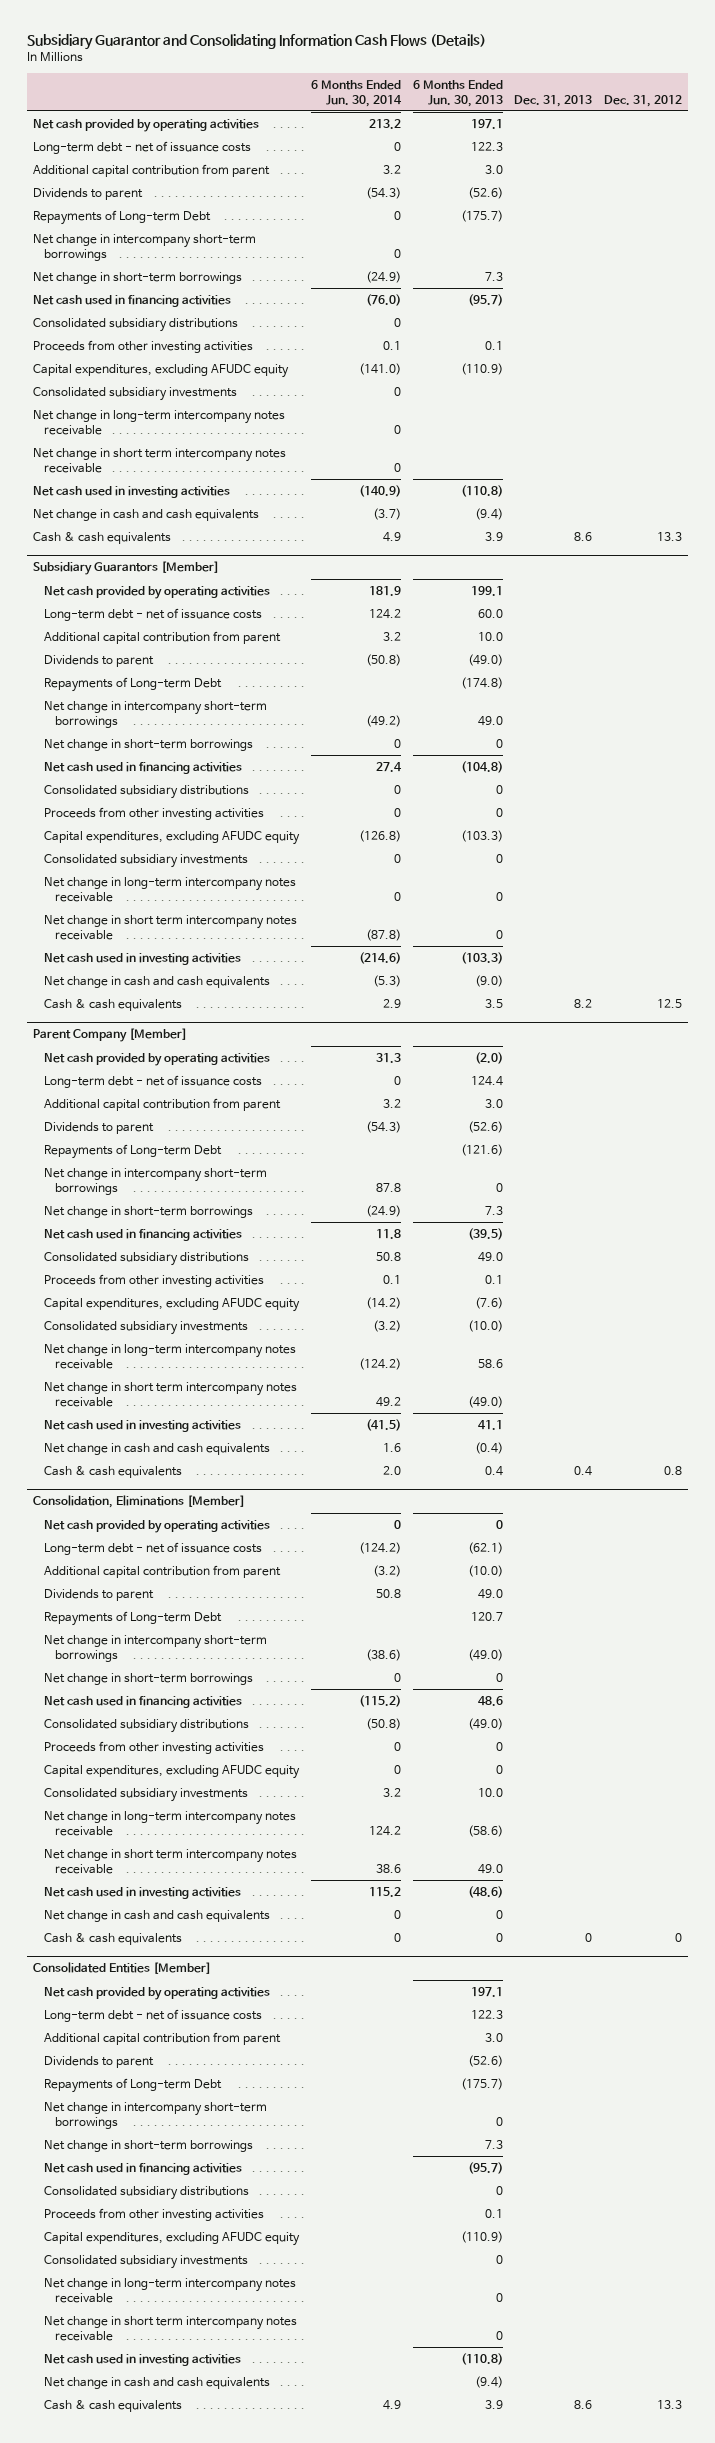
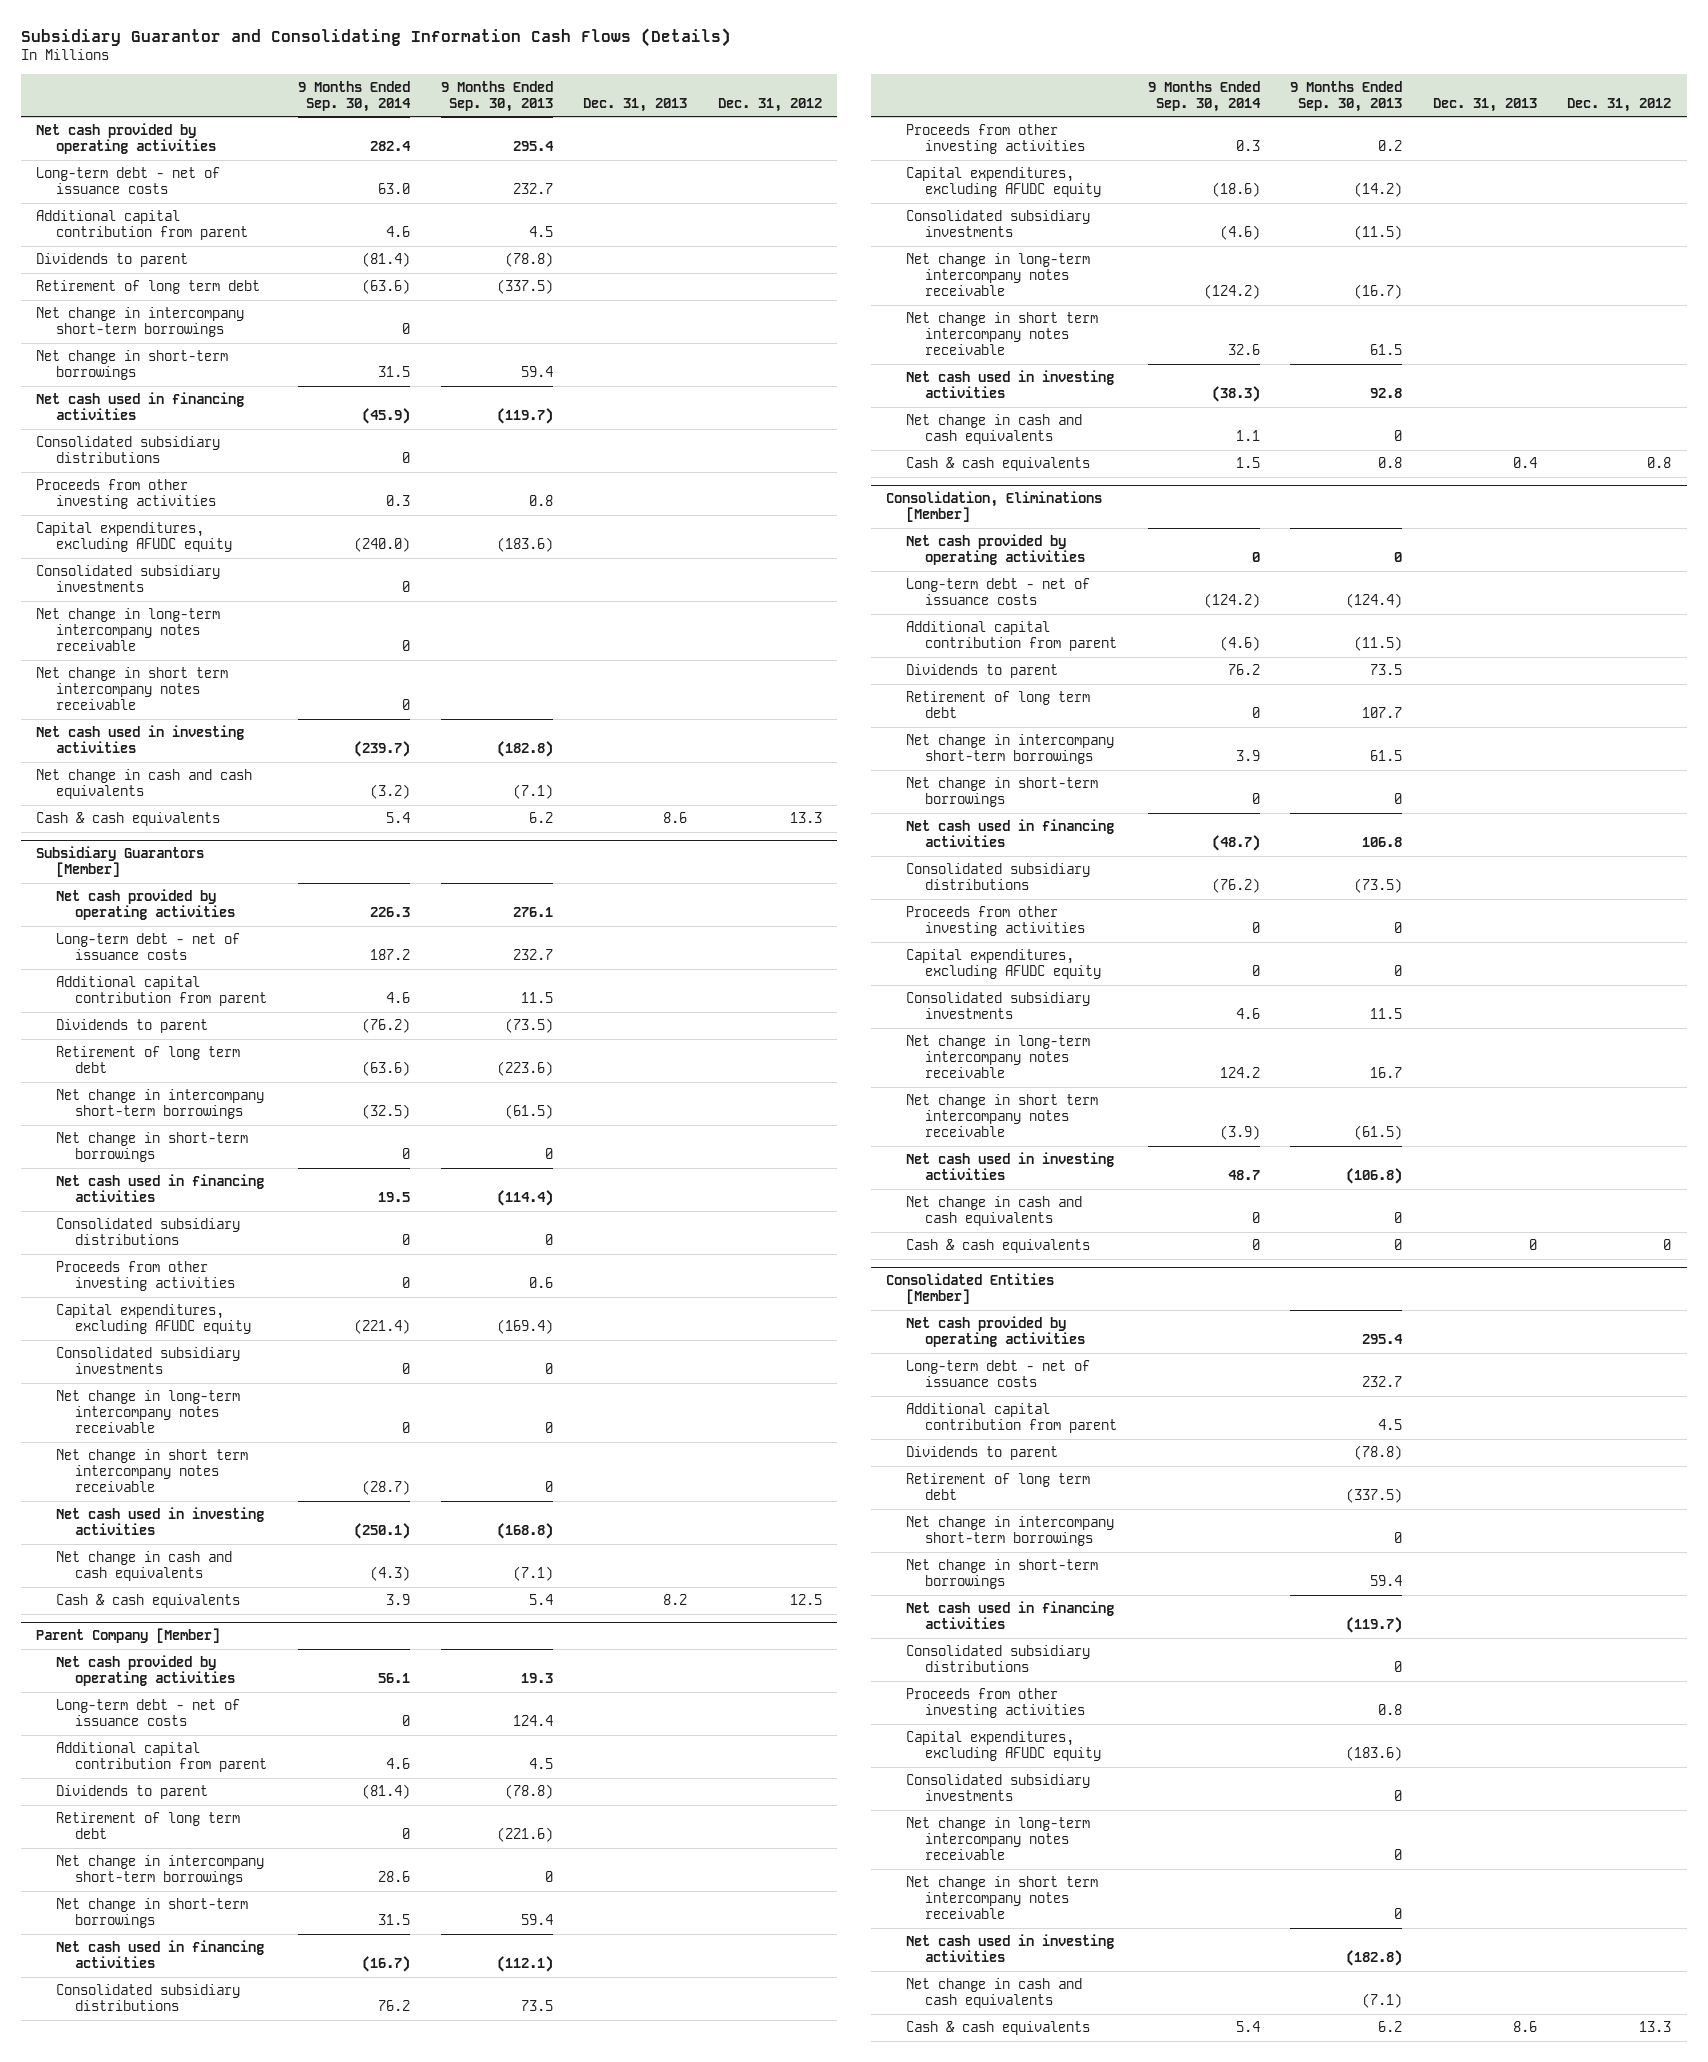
- | 6 Months Ended Jun. 30, 2014 | 6 Months Ended Jun. 30, 2013 | Dec. 31, 2013 | Dec. 31, 2012
+ | 9 Months Ended Sep. 30, 2014 | 9 Months Ended Sep. 30, 2013 | Dec. 31, 2013 | Dec. 31, 2012
- Repayments of Long-term Debt | 0 | (175.7) | |
+ Retirement of long term debt | (63.6) | (337.5) | |
@ Subsidiary Guarantors [Member]
- Repayments of Long-term Debt | | (174.8) | |
+ Retirement of long term debt | (63.6) | (223.6) | |
@ Parent Company [Member]
- Repayments of Long-term Debt | | (121.6) | |
+ Retirement of long term debt | 0 | (221.6) | |
@ Consolidation, Eliminations [Member]
- Repayments of Long-term Debt | | 120.7 | |
+ Retirement of long term debt | 0 | 107.7 | |
@ Consolidated Entities [Member]
- Repayments of Long-term Debt | | (175.7) | |
+ Retirement of long term debt | | (337.5) | |

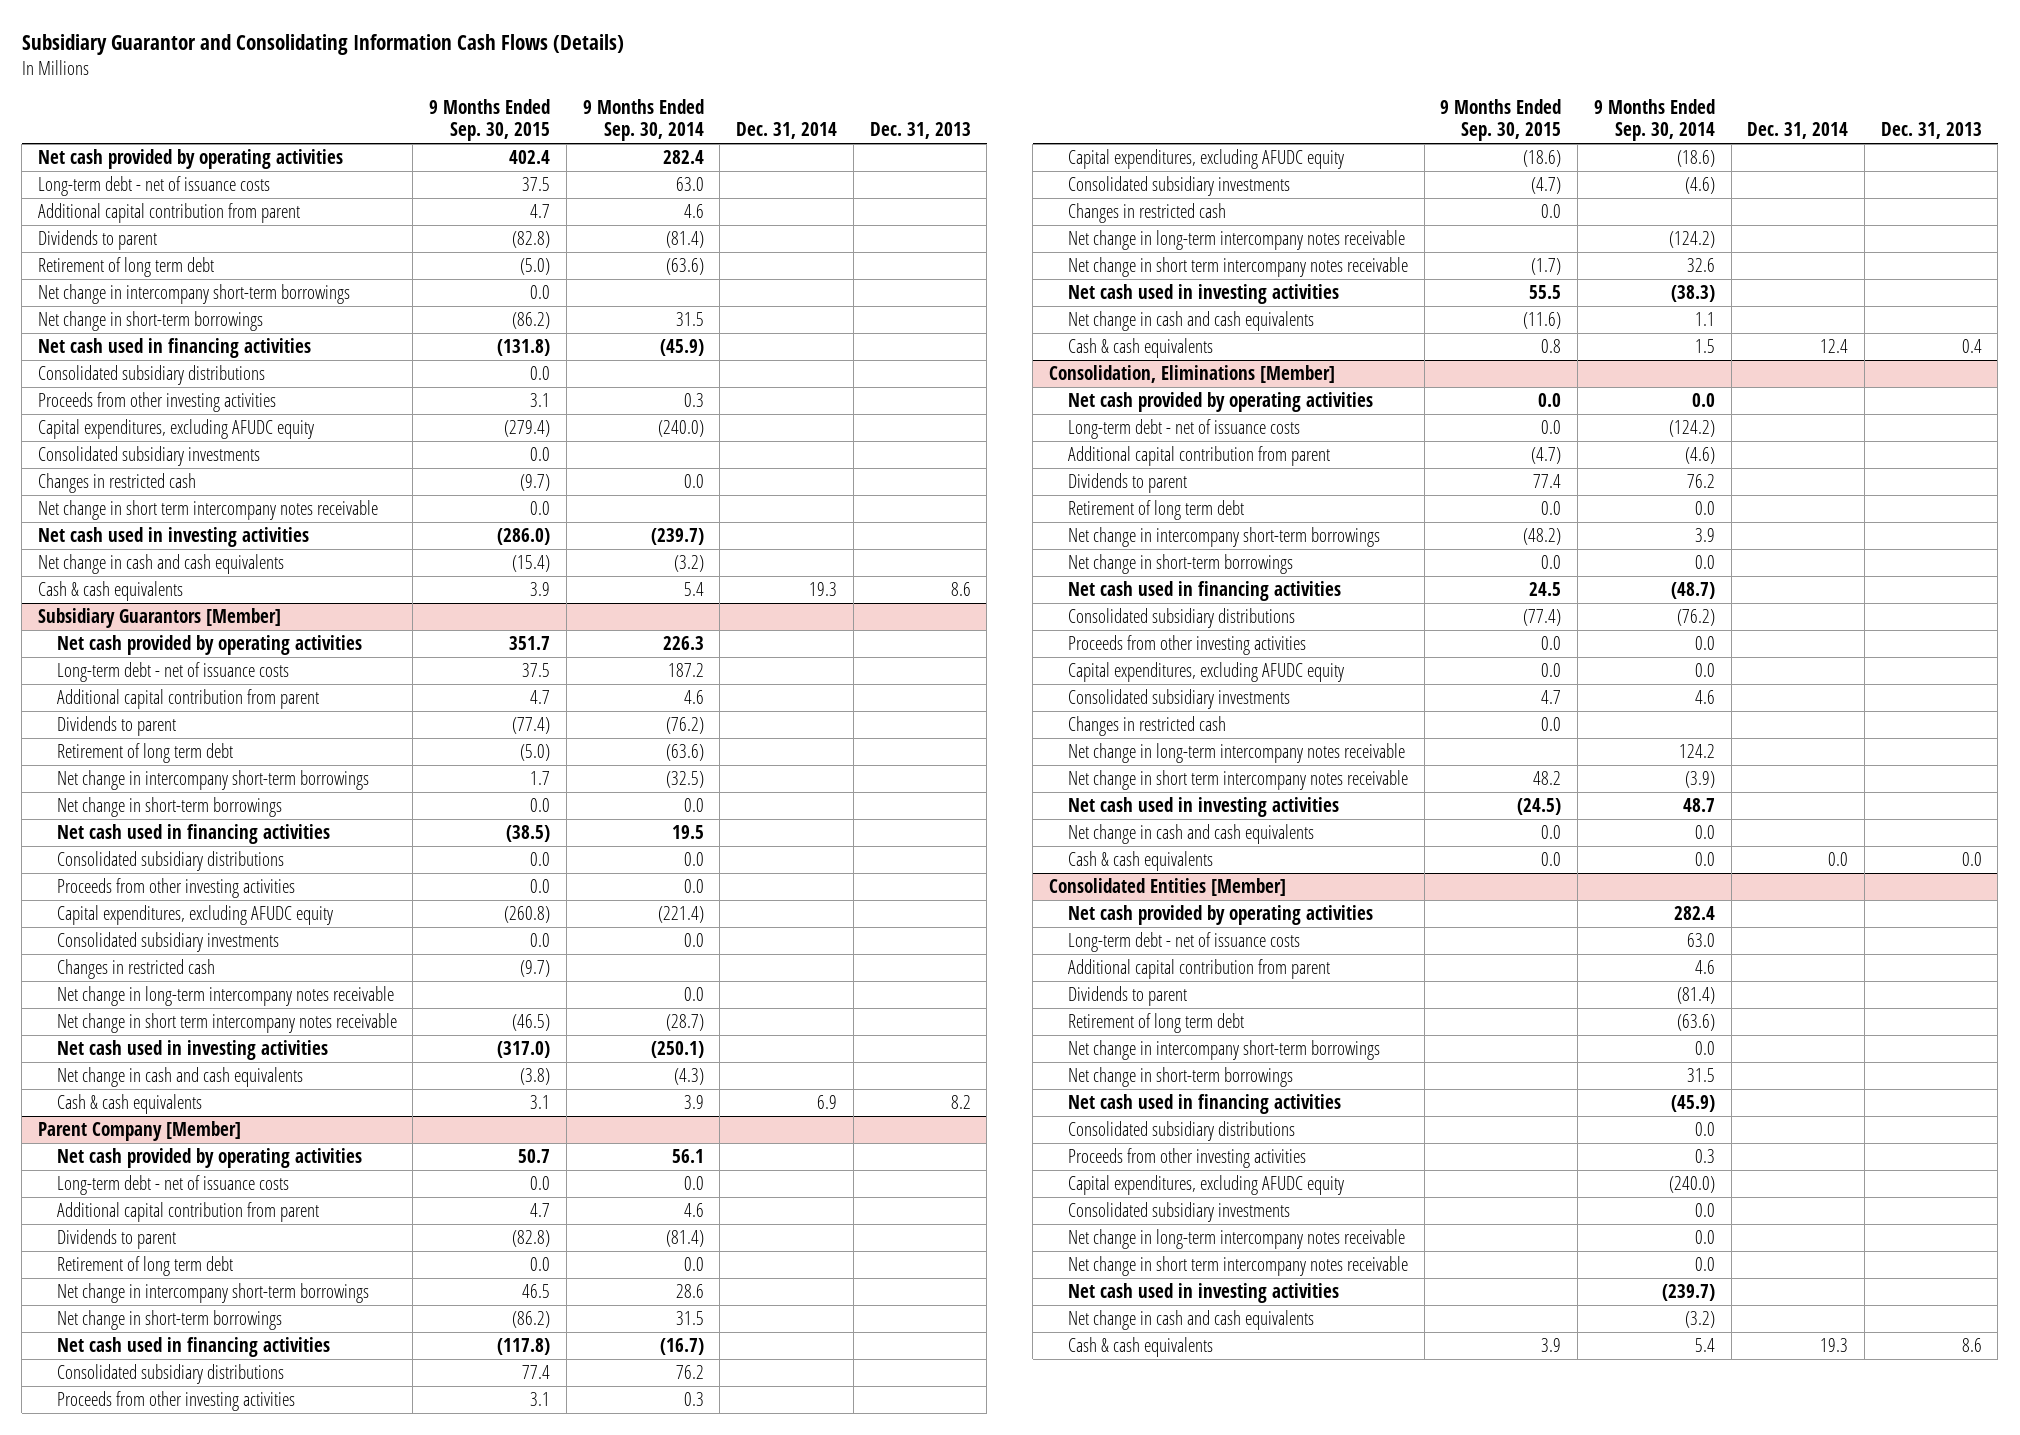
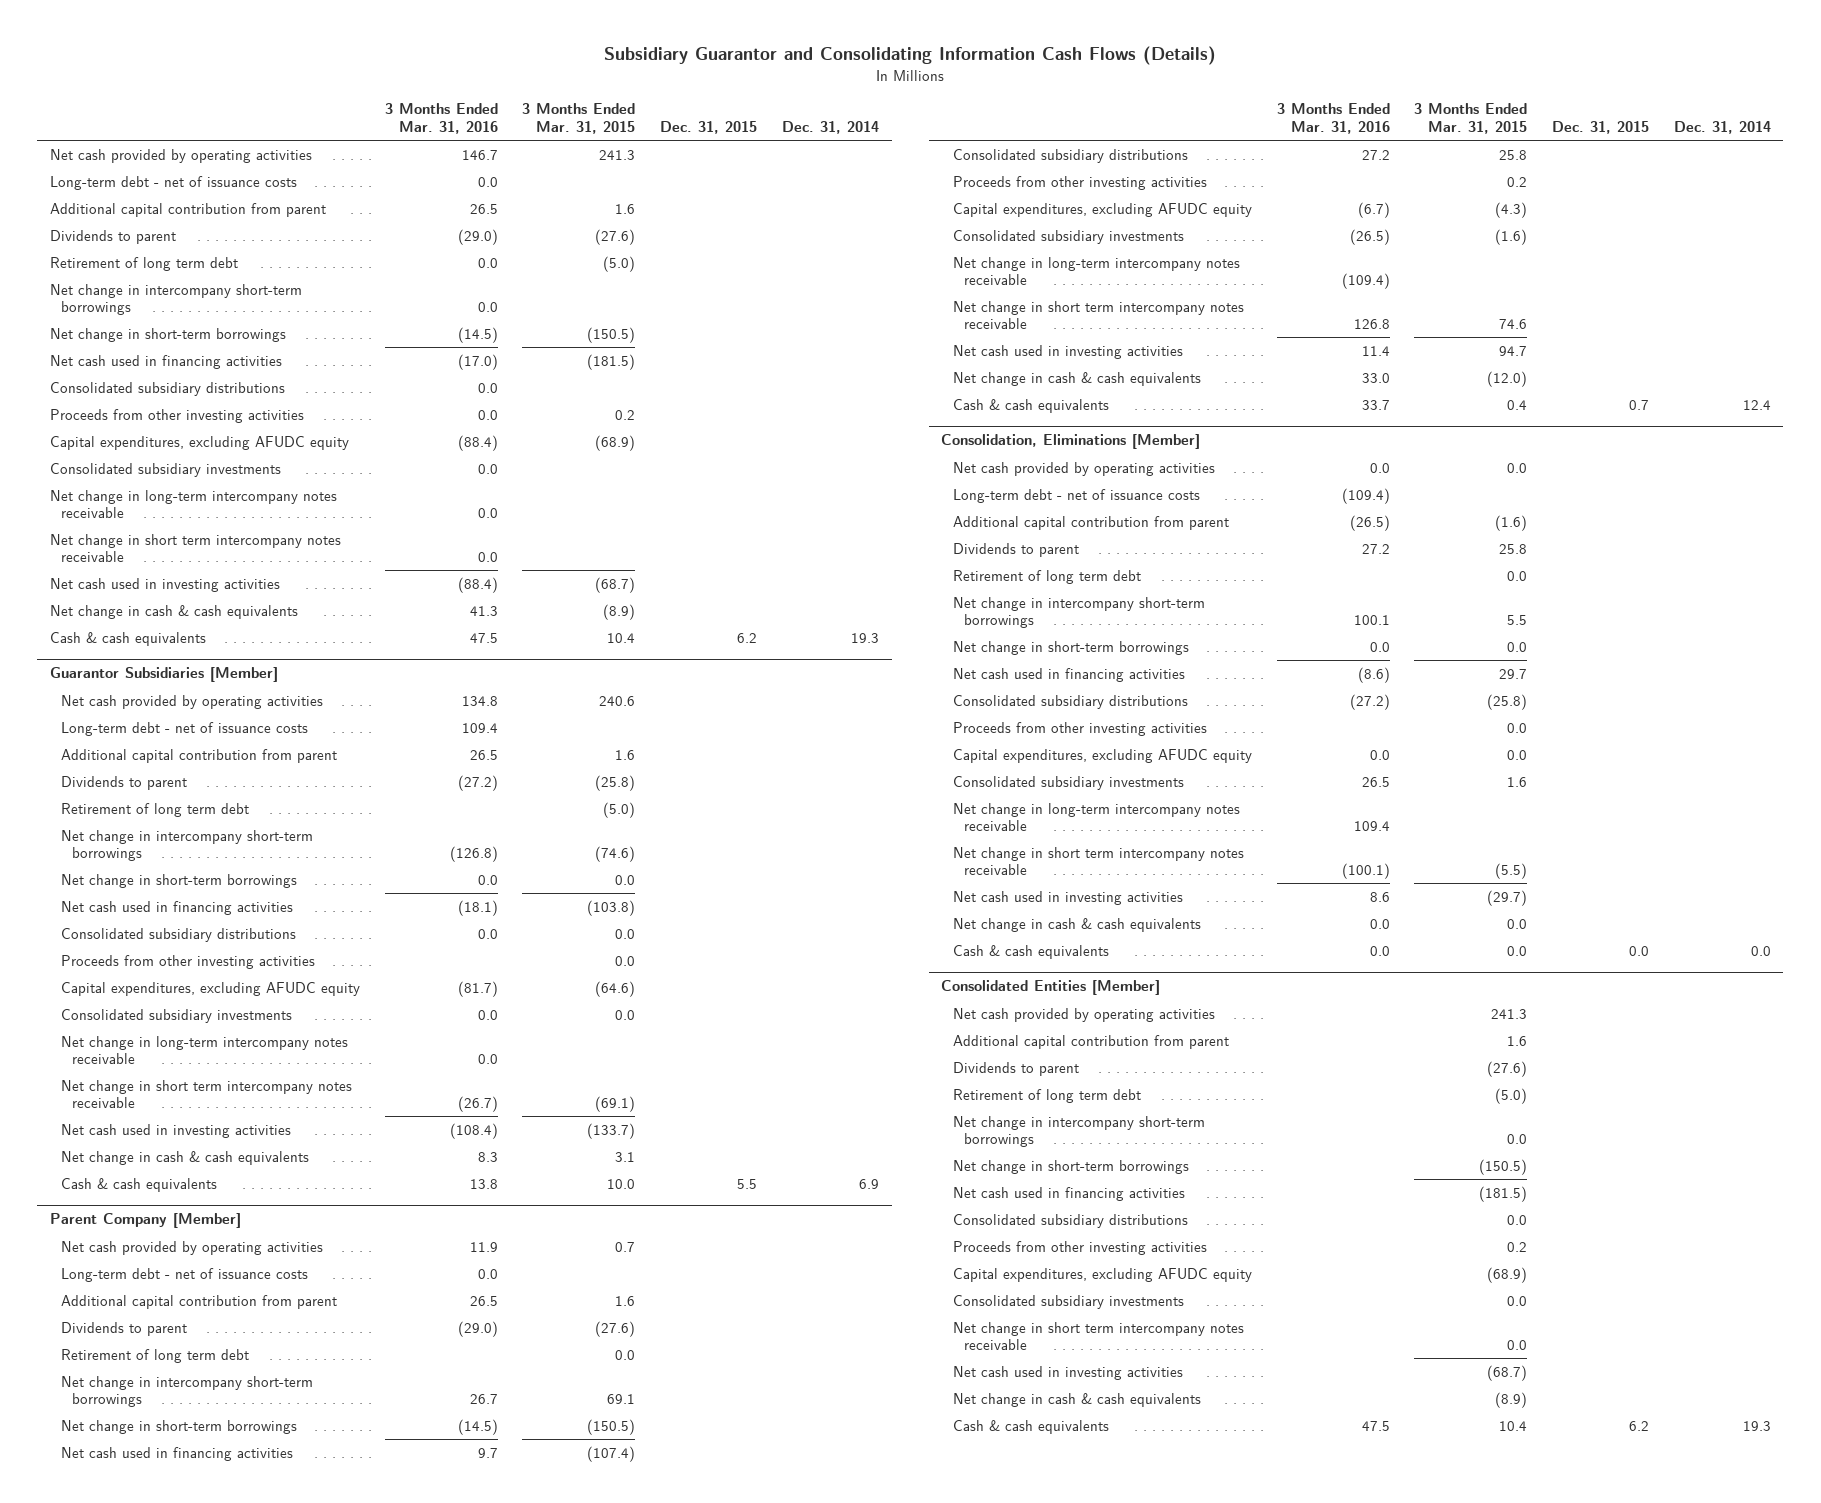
- | 9 Months Ended Sep. 30, 2015 | 9 Months Ended Sep. 30, 2014 | Dec. 31, 2014 | Dec. 31, 2013
+ | 3 Months Ended Mar. 31, 2016 | 3 Months Ended Mar. 31, 2015 | Dec. 31, 2015 | Dec. 31, 2014
- Changes in restricted cash | (9.7) | 0.0 | |
+ Net change in long-term intercompany notes receivable | 0.0 | | |
- Net change in cash and cash equivalents | (15.4) | (3.2) | |
+ Net change in cash & cash equivalents | 41.3 | (8.9) | |
- Subsidiary Guarantors [Member]
+ Guarantor Subsidiaries [Member]
- Changes in restricted cash | (9.7) | | |
- Net change in cash and cash equivalents | (3.8) | (4.3) | |
+ Net change in cash & cash equivalents | 8.3 | 3.1 | |
@ Parent Company [Member]
- Changes in restricted cash | 0.0 | | |
- Net change in cash and cash equivalents | (11.6) | 1.1 | |
+ Net change in cash & cash equivalents | 33.0 | (12.0) | |
@ Consolidation, Eliminations [Member]
- Changes in restricted cash | 0.0 | | |
- Net change in cash and cash equivalents | 0.0 | 0.0 | |
+ Net change in cash & cash equivalents | 0.0 | 0.0 | |
@ Consolidated Entities [Member]
- Long-term debt - net of issuance costs | | 63.0 | |
- Net change in long-term intercompany notes receivable | | 0.0 | |
- Net change in cash and cash equivalents | | (3.2) | |
+ Net change in cash & cash equivalents | | (8.9) | |

